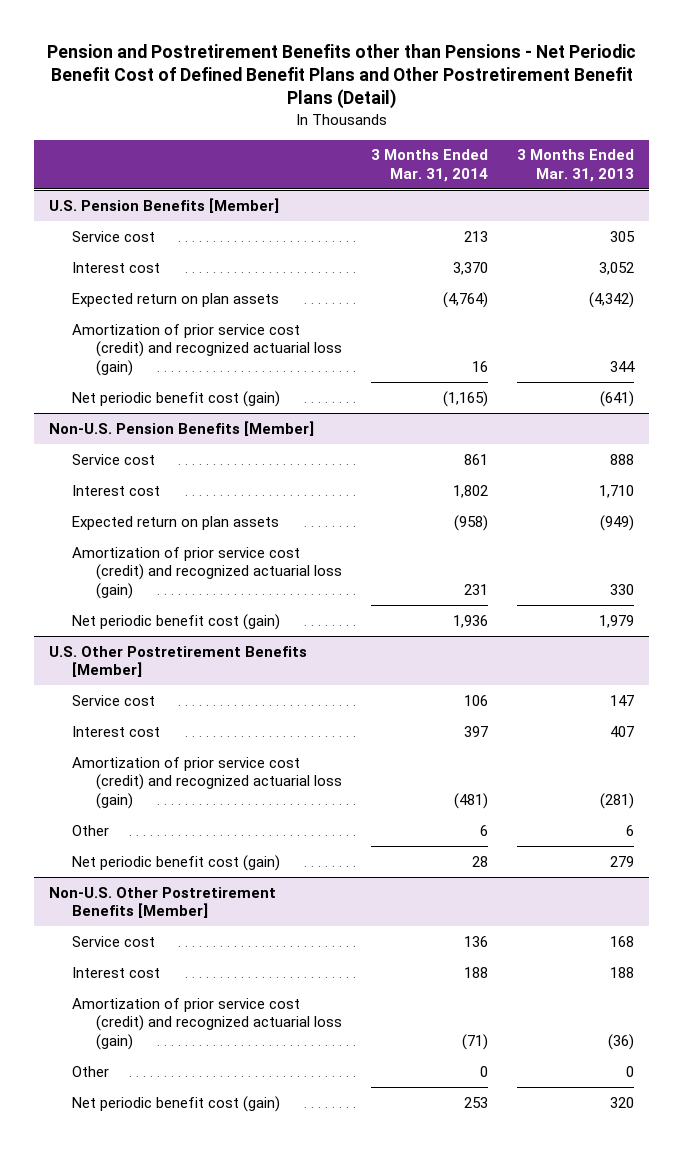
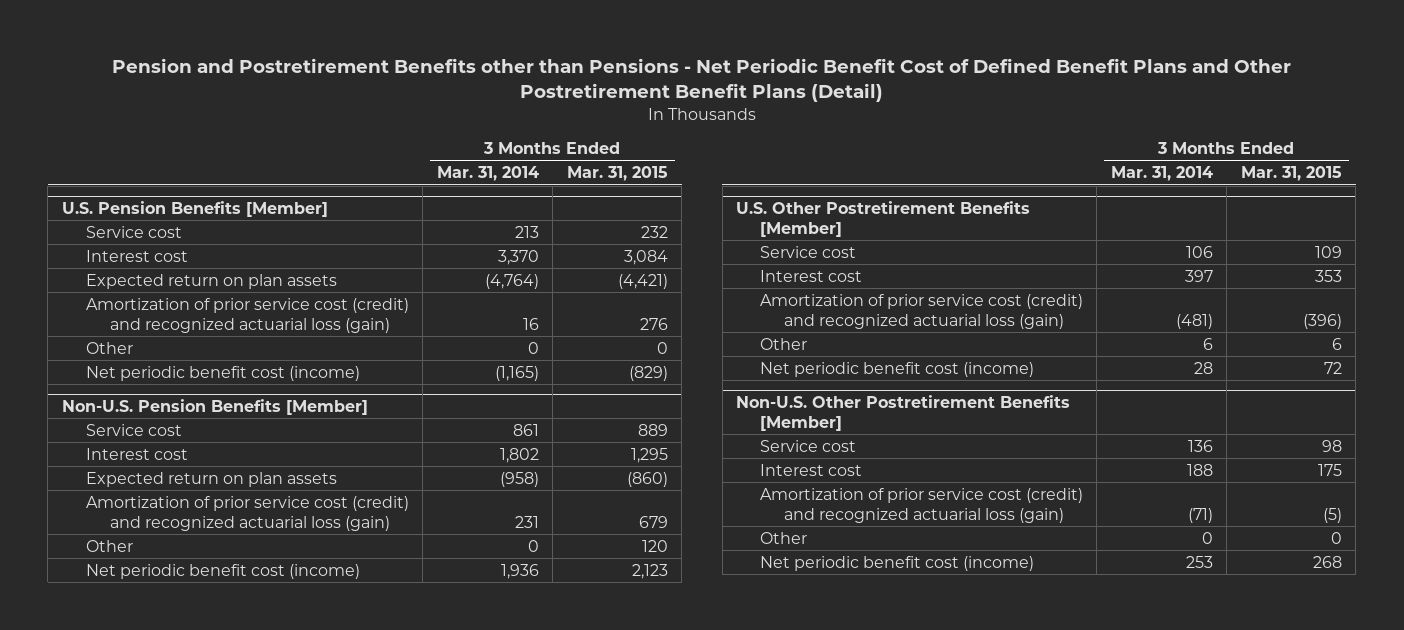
- | 3 Months Ended Mar. 31, 2014 | 3 Months Ended Mar. 31, 2013
+ | 3 Months Ended Mar. 31, 2014 | 3 Months Ended Mar. 31, 2015
@ U.S. Pension Benefits [Member]
- Net periodic benefit cost (gain) | (1,165) | (641)
+ Other | 0 | 0
+ Net periodic benefit cost (income) | (1,165) | (829)
@ Non-U.S. Pension Benefits [Member]
- Net periodic benefit cost (gain) | 1,936 | 1,979
+ Other | 0 | 120
+ Net periodic benefit cost (income) | 1,936 | 2,123
@ U.S. Other Postretirement Benefits [Member]
- Net periodic benefit cost (gain) | 28 | 279
+ Net periodic benefit cost (income) | 28 | 72
@ Non-U.S. Other Postretirement Benefits [Member]
- Net periodic benefit cost (gain) | 253 | 320
+ Net periodic benefit cost (income) | 253 | 268

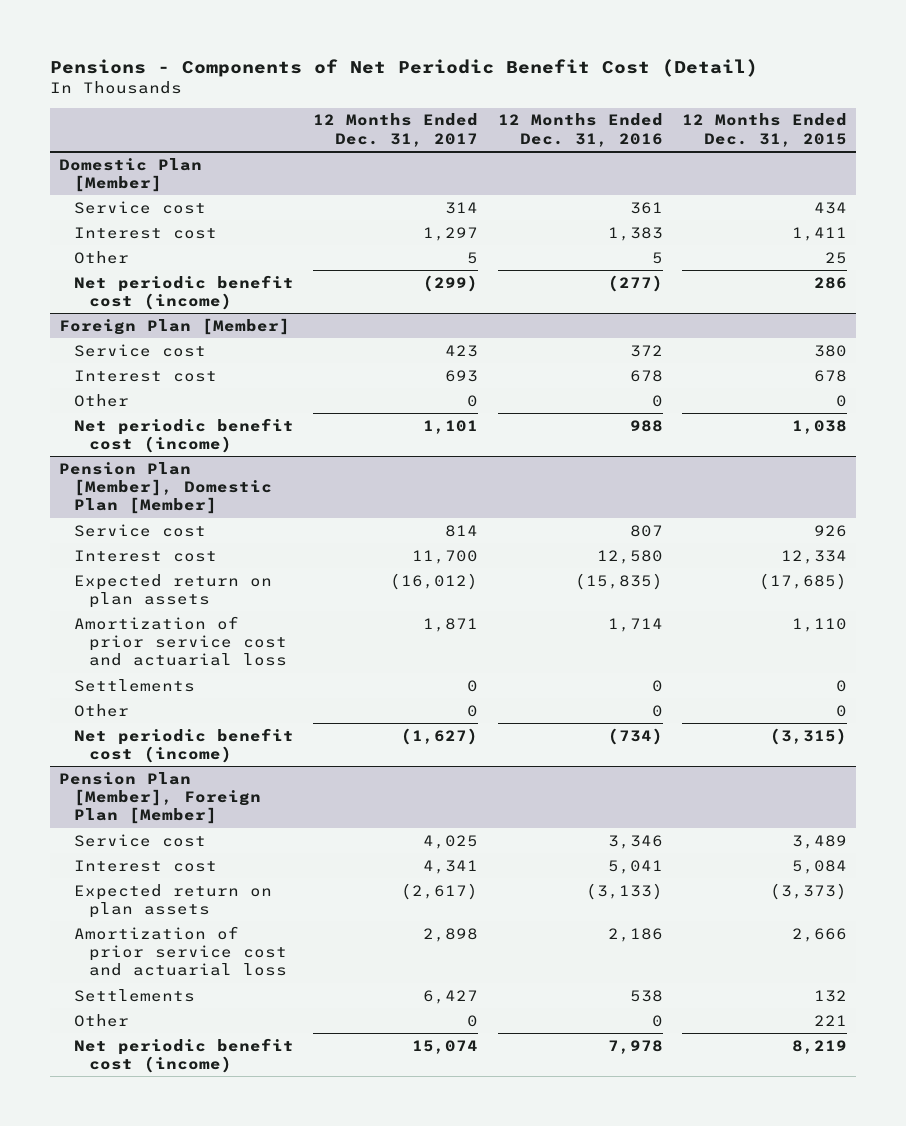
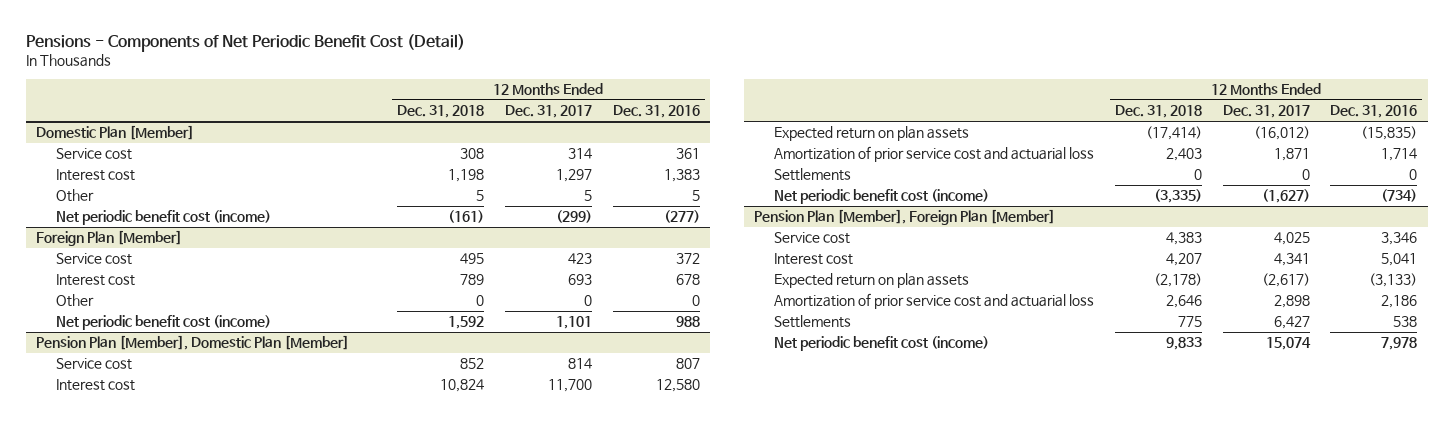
- | 12 Months Ended Dec. 31, 2017 | 12 Months Ended Dec. 31, 2016 | 12 Months Ended Dec. 31, 2015
+ | 12 Months Ended Dec. 31, 2018 | 12 Months Ended Dec. 31, 2017 | 12 Months Ended Dec. 31, 2016
@ Pension Plan [Member], Domestic Plan [Member]
- Other | 0 | 0 | 0
@ Pension Plan [Member], Foreign Plan [Member]
- Other | 0 | 0 | 221

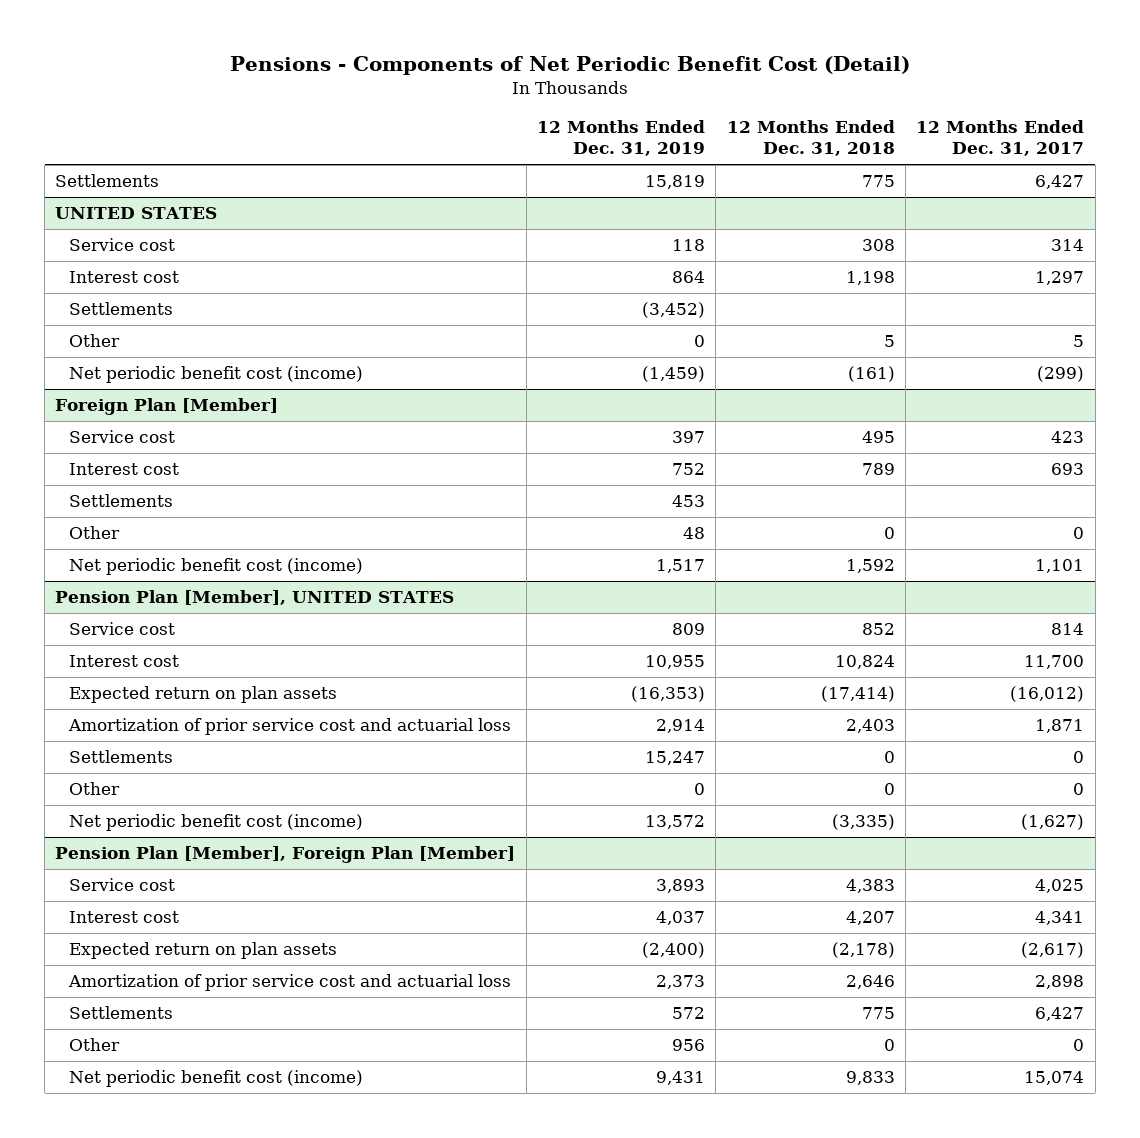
- | 12 Months Ended Dec. 31, 2018 | 12 Months Ended Dec. 31, 2017 | 12 Months Ended Dec. 31, 2016
+ | 12 Months Ended Dec. 31, 2019 | 12 Months Ended Dec. 31, 2018 | 12 Months Ended Dec. 31, 2017
- Domestic Plan [Member]
+ Settlements | 15,819 | 775 | 6,427
+ UNITED STATES
+ Settlements | (3,452) | |
@ Foreign Plan [Member]
+ Settlements | 453 | |
- Pension Plan [Member], Domestic Plan [Member]
+ Pension Plan [Member], UNITED STATES
+ Other | 0 | 0 | 0
@ Pension Plan [Member], Foreign Plan [Member]
+ Other | 956 | 0 | 0

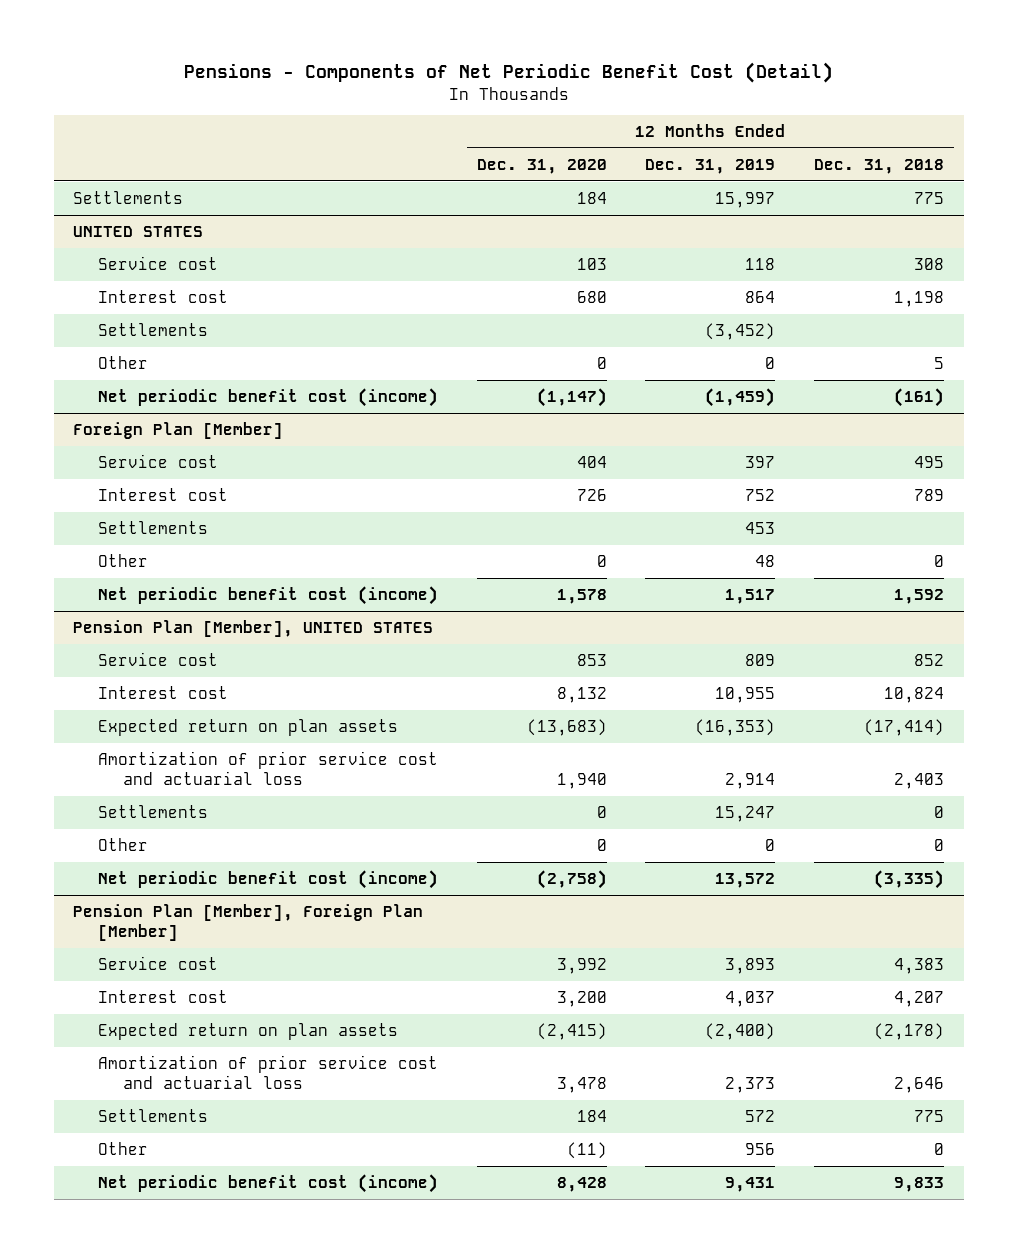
- | 12 Months Ended Dec. 31, 2019 | 12 Months Ended Dec. 31, 2018 | 12 Months Ended Dec. 31, 2017
+ | 12 Months Ended Dec. 31, 2020 | 12 Months Ended Dec. 31, 2019 | 12 Months Ended Dec. 31, 2018
- Settlements | 15,819 | 775 | 6,427
+ Settlements | 184 | 15,997 | 775

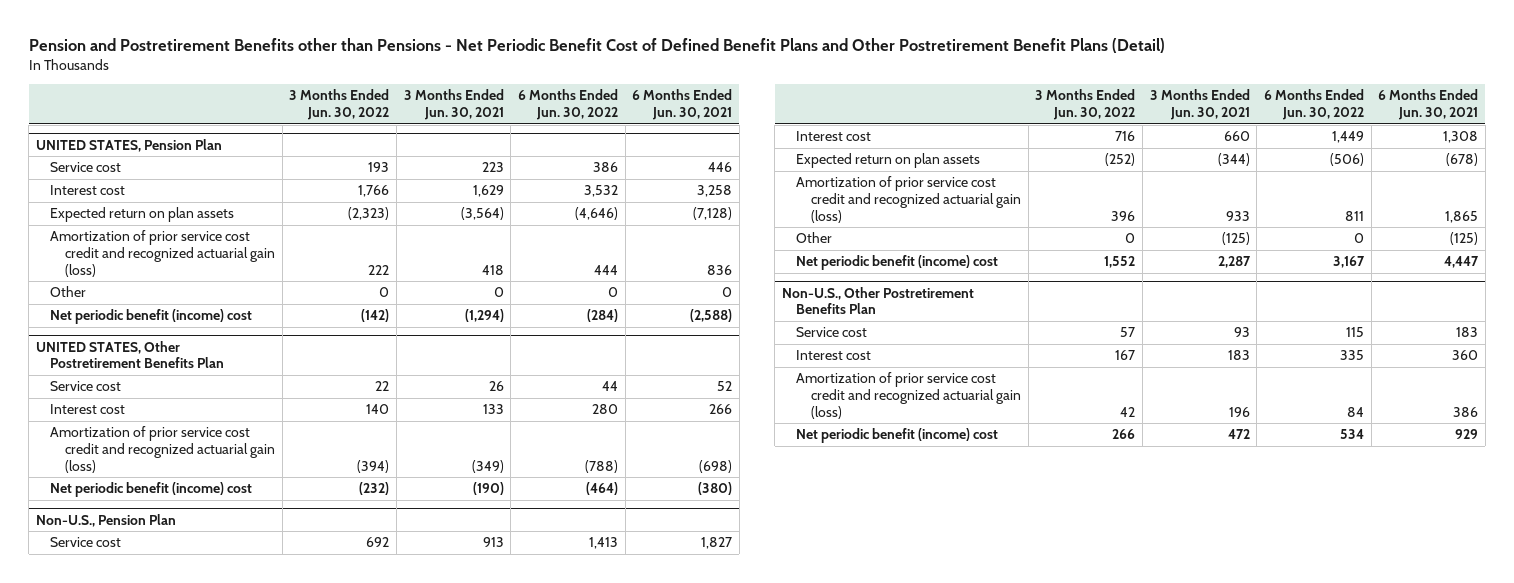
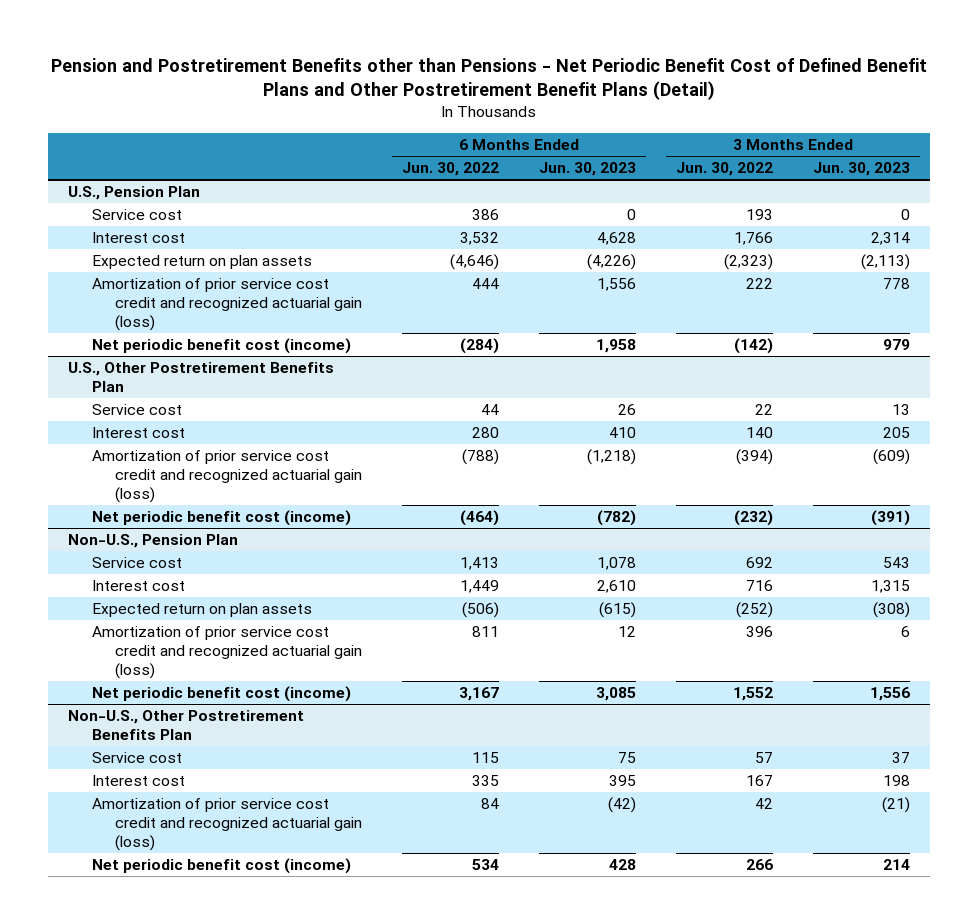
- | 3 Months Ended Jun. 30, 2022 | 3 Months Ended Jun. 30, 2021 | 6 Months Ended Jun. 30, 2022 | 6 Months Ended Jun. 30, 2021
+ | 6 Months Ended Jun. 30, 2022 | 6 Months Ended Jun. 30, 2023 | 3 Months Ended Jun. 30, 2022 | 3 Months Ended Jun. 30, 2023
- UNITED STATES, Pension Plan
+ U.S., Pension Plan
- Other | 0 | 0 | 0 | 0
- Net periodic benefit (income) cost | (142) | (1,294) | (284) | (2,588)
- UNITED STATES, Other Postretirement Benefits Plan
+ Net periodic benefit cost (income) | (284) | 1,958 | (142) | 979
+ U.S., Other Postretirement Benefits Plan
- Net periodic benefit (income) cost | (232) | (190) | (464) | (380)
+ Net periodic benefit cost (income) | (464) | (782) | (232) | (391)
@ Non-U.S., Pension Plan
- Other | 0 | (125) | 0 | (125)
- Net periodic benefit (income) cost | 1,552 | 2,287 | 3,167 | 4,447
+ Net periodic benefit cost (income) | 3,167 | 3,085 | 1,552 | 1,556
@ Non-U.S., Other Postretirement Benefits Plan
- Net periodic benefit (income) cost | 266 | 472 | 534 | 929
+ Net periodic benefit cost (income) | 534 | 428 | 266 | 214

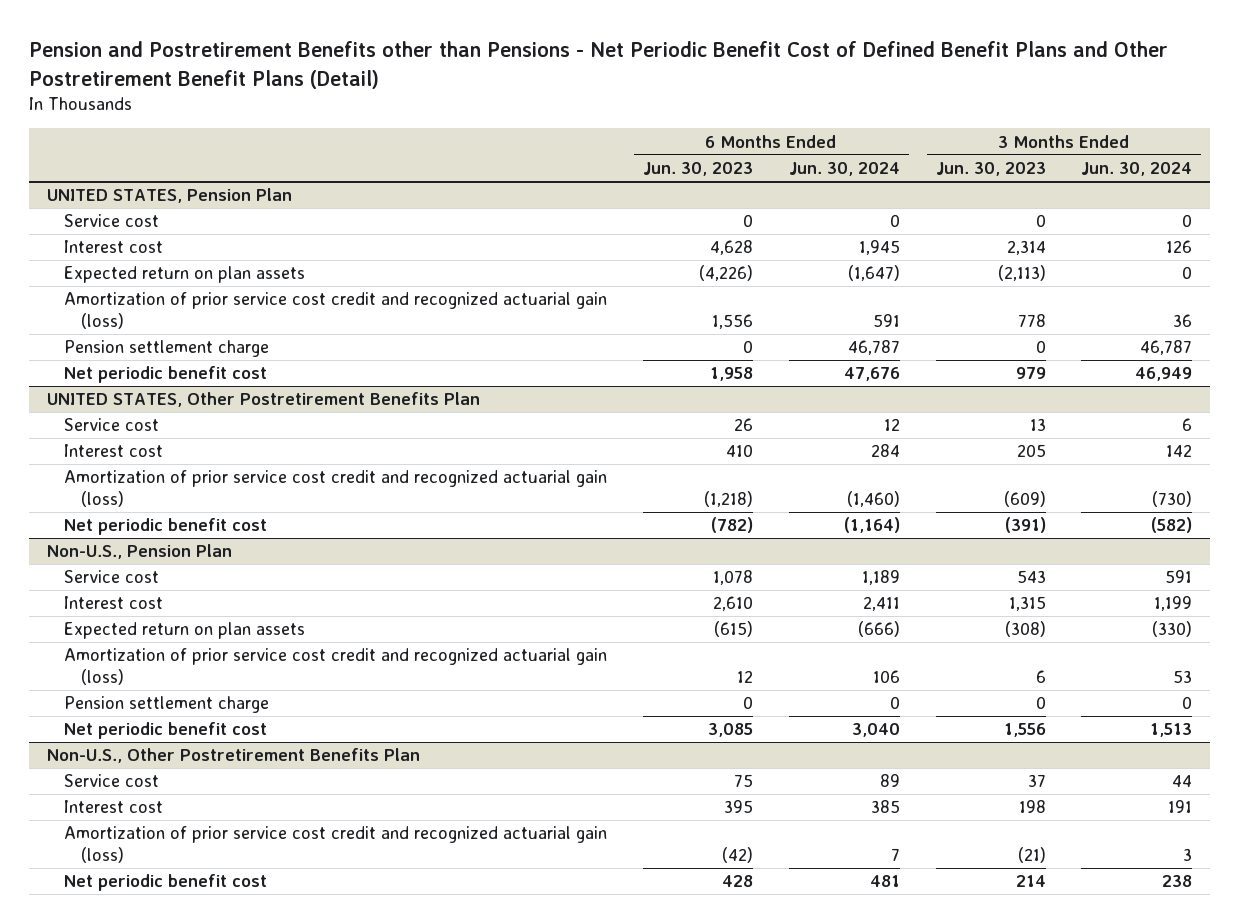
- | 6 Months Ended Jun. 30, 2022 | 6 Months Ended Jun. 30, 2023 | 3 Months Ended Jun. 30, 2022 | 3 Months Ended Jun. 30, 2023
+ | 6 Months Ended Jun. 30, 2023 | 6 Months Ended Jun. 30, 2024 | 3 Months Ended Jun. 30, 2023 | 3 Months Ended Jun. 30, 2024
- U.S., Pension Plan
+ UNITED STATES, Pension Plan
- Net periodic benefit cost (income) | (284) | 1,958 | (142) | 979
- U.S., Other Postretirement Benefits Plan
+ Pension settlement charge | 0 | 46,787 | 0 | 46,787
+ Net periodic benefit cost | 1,958 | 47,676 | 979 | 46,949
+ UNITED STATES, Other Postretirement Benefits Plan
- Net periodic benefit cost (income) | (464) | (782) | (232) | (391)
+ Net periodic benefit cost | (782) | (1,164) | (391) | (582)
@ Non-U.S., Pension Plan
- Net periodic benefit cost (income) | 3,167 | 3,085 | 1,552 | 1,556
+ Pension settlement charge | 0 | 0 | 0 | 0
+ Net periodic benefit cost | 3,085 | 3,040 | 1,556 | 1,513
@ Non-U.S., Other Postretirement Benefits Plan
- Net periodic benefit cost (income) | 534 | 428 | 266 | 214
+ Net periodic benefit cost | 428 | 481 | 214 | 238

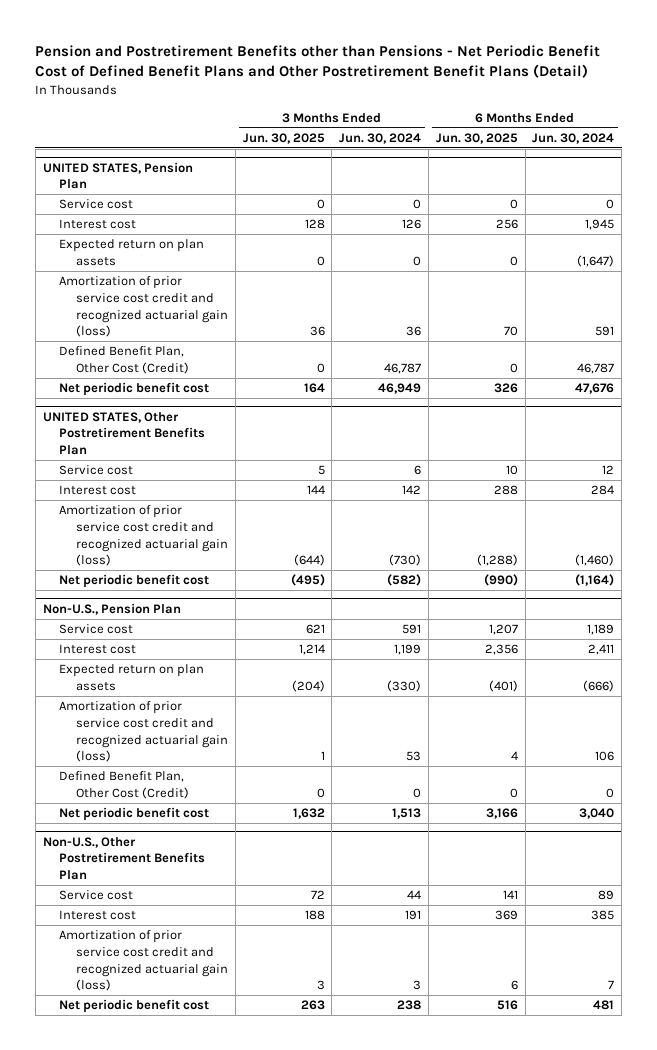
- | 6 Months Ended Jun. 30, 2023 | 6 Months Ended Jun. 30, 2024 | 3 Months Ended Jun. 30, 2023 | 3 Months Ended Jun. 30, 2024
+ | 3 Months Ended Jun. 30, 2025 | 3 Months Ended Jun. 30, 2024 | 6 Months Ended Jun. 30, 2025 | 6 Months Ended Jun. 30, 2024
@ UNITED STATES, Pension Plan
- Pension settlement charge | 0 | 46,787 | 0 | 46,787
+ Defined Benefit Plan, Other Cost (Credit) | 0 | 46,787 | 0 | 46,787
@ Non-U.S., Pension Plan
- Pension settlement charge | 0 | 0 | 0 | 0
+ Defined Benefit Plan, Other Cost (Credit) | 0 | 0 | 0 | 0

